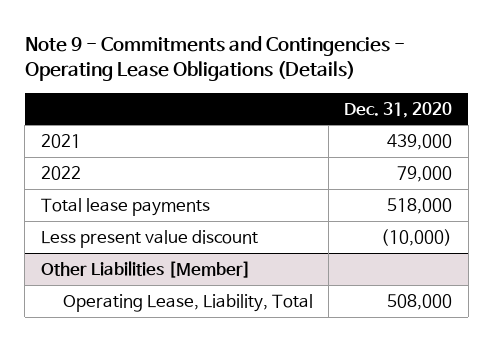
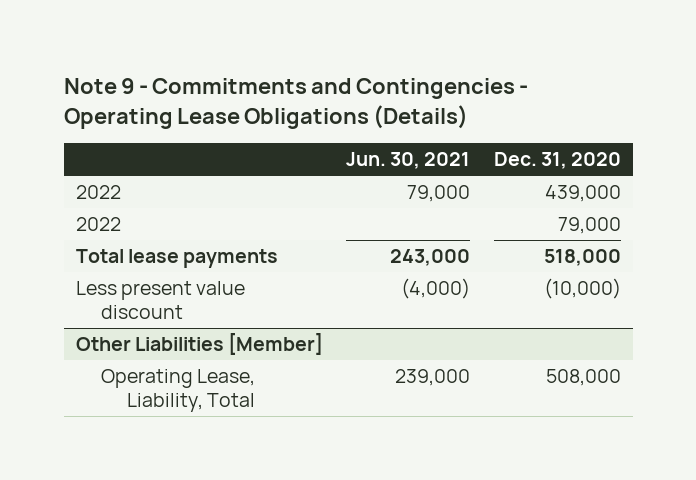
- | Dec. 31, 2020
+ | Jun. 30, 2021 | Dec. 31, 2020
- 2021 | 439,000
+ 2022 | 79,000 | 439,000

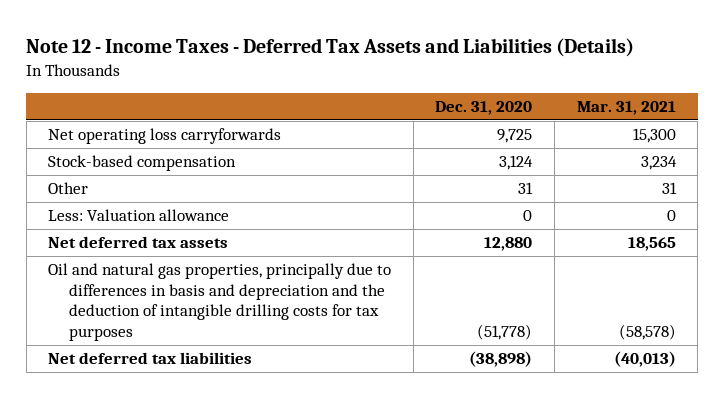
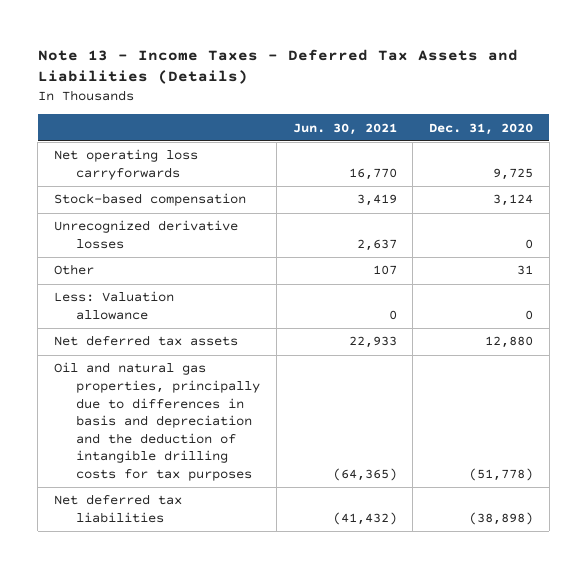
- Note 12 - Income Taxes - Deferred Tax Assets and Liabilities (Details)
+ Note 13 - Income Taxes - Deferred Tax Assets and Liabilities (Details)
- | Dec. 31, 2020 | Mar. 31, 2021
+ | Jun. 30, 2021 | Dec. 31, 2020
+ Unrecognized derivative losses | 2,637 | 0

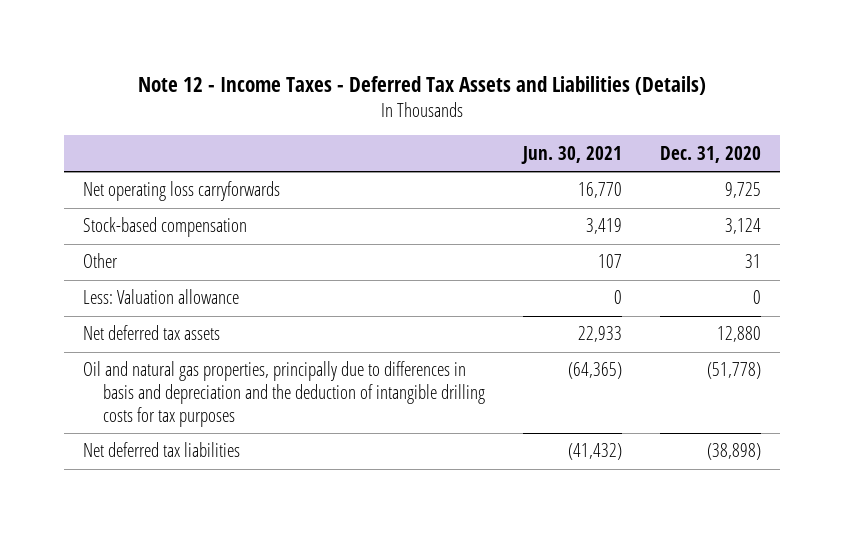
- Note 13 - Income Taxes - Deferred Tax Assets and Liabilities (Details)
+ Note 12 - Income Taxes - Deferred Tax Assets and Liabilities (Details)
- Unrecognized derivative losses | 2,637 | 0

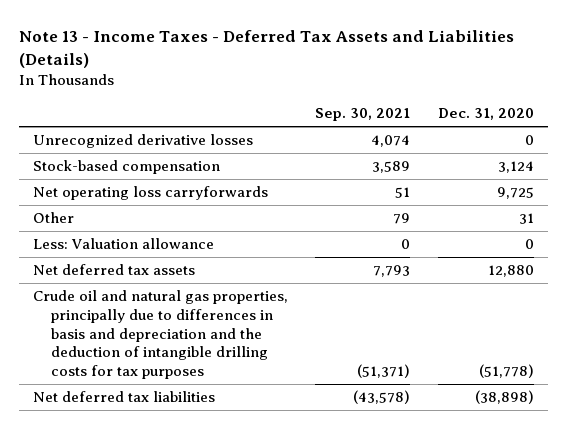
- Note 12 - Income Taxes - Deferred Tax Assets and Liabilities (Details)
+ Note 13 - Income Taxes - Deferred Tax Assets and Liabilities (Details)
- | Jun. 30, 2021 | Dec. 31, 2020
+ | Sep. 30, 2021 | Dec. 31, 2020
+ Unrecognized derivative losses | 4,074 | 0
moved down: Net operating loss carryforwards | 51 | 9,725
- Oil and natural gas properties, principally due to differences in basis and depreciation and the deduction of intangible drilling costs for tax purposes | (64,365) | (51,778)
+ Crude oil and natural gas properties, principally due to differences in basis and depreciation and the deduction of intangible drilling costs for tax purposes | (51,371) | (51,778)

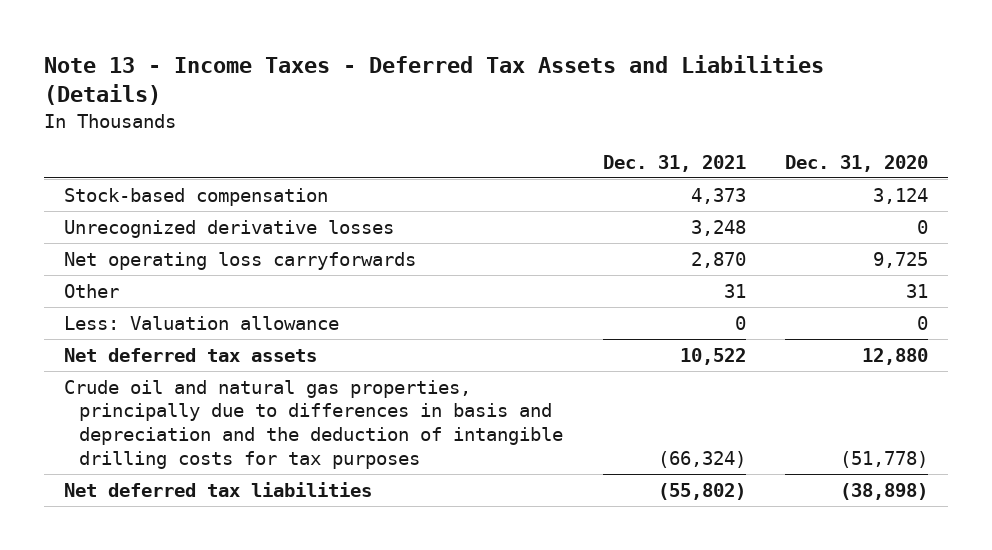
- | Sep. 30, 2021 | Dec. 31, 2020
+ | Dec. 31, 2021 | Dec. 31, 2020
moved down: Unrecognized derivative losses | 3,248 | 0

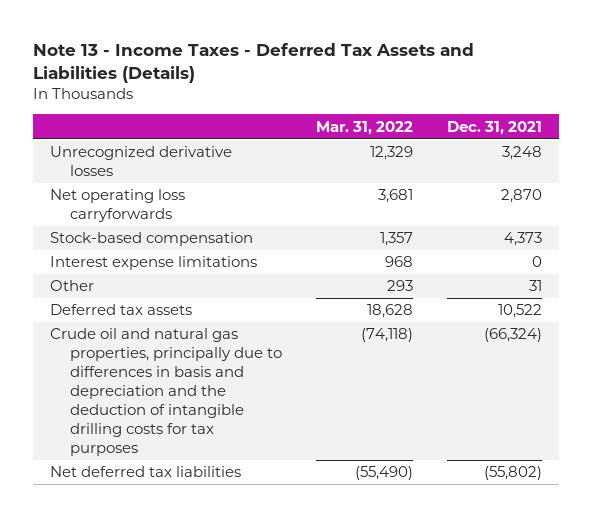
- | Dec. 31, 2021 | Dec. 31, 2020
+ | Mar. 31, 2022 | Dec. 31, 2021
moved down: Stock-based compensation | 1,357 | 4,373
+ Interest expense limitations | 968 | 0
- Less: Valuation allowance | 0 | 0
- Net deferred tax assets | 10,522 | 12,880
+ Deferred tax assets | 18,628 | 10,522

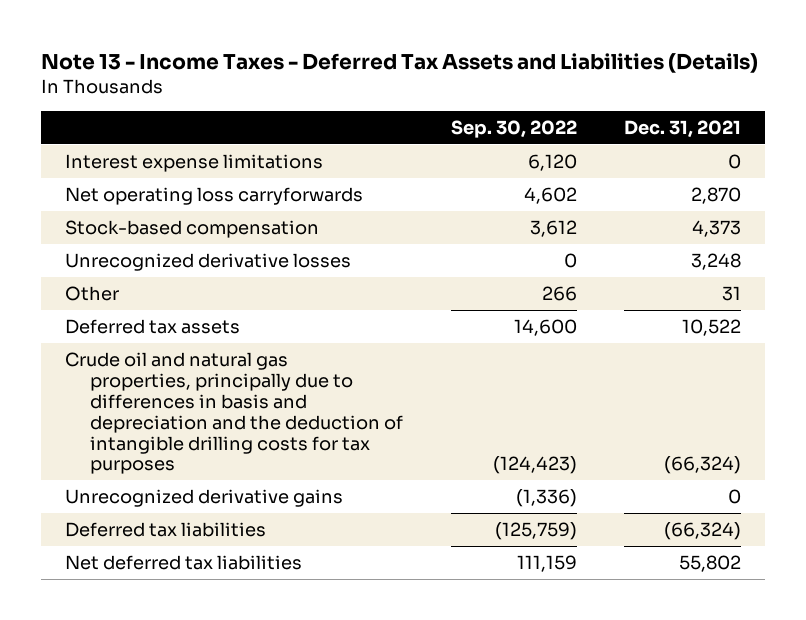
- | Mar. 31, 2022 | Dec. 31, 2021
+ | Sep. 30, 2022 | Dec. 31, 2021
moved up: Interest expense limitations | 6,120 | 0
moved down: Unrecognized derivative losses | 0 | 3,248
- Net deferred tax liabilities | (55,490) | (55,802)
+ Unrecognized derivative gains | (1,336) | 0
+ Deferred tax liabilities | (125,759) | (66,324)
+ Net deferred tax liabilities | 111,159 | 55,802

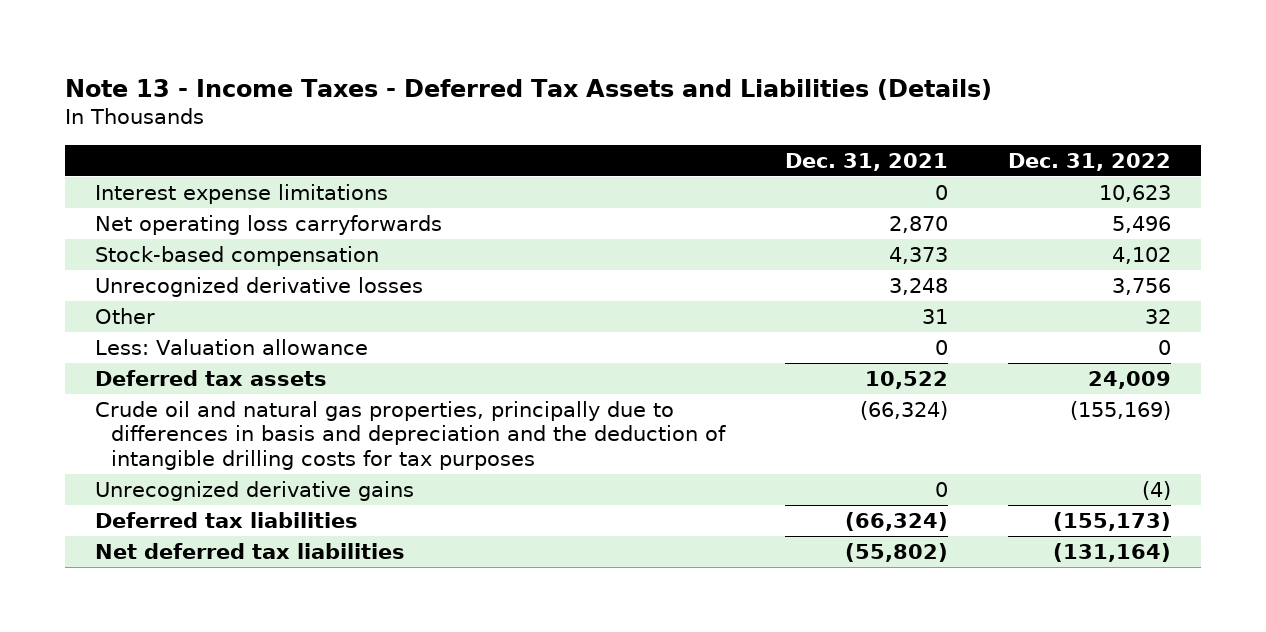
- | Sep. 30, 2022 | Dec. 31, 2021
+ | Dec. 31, 2021 | Dec. 31, 2022
+ Less: Valuation allowance | 0 | 0
- Net deferred tax liabilities | 111,159 | 55,802
+ Net deferred tax liabilities | (55,802) | (131,164)

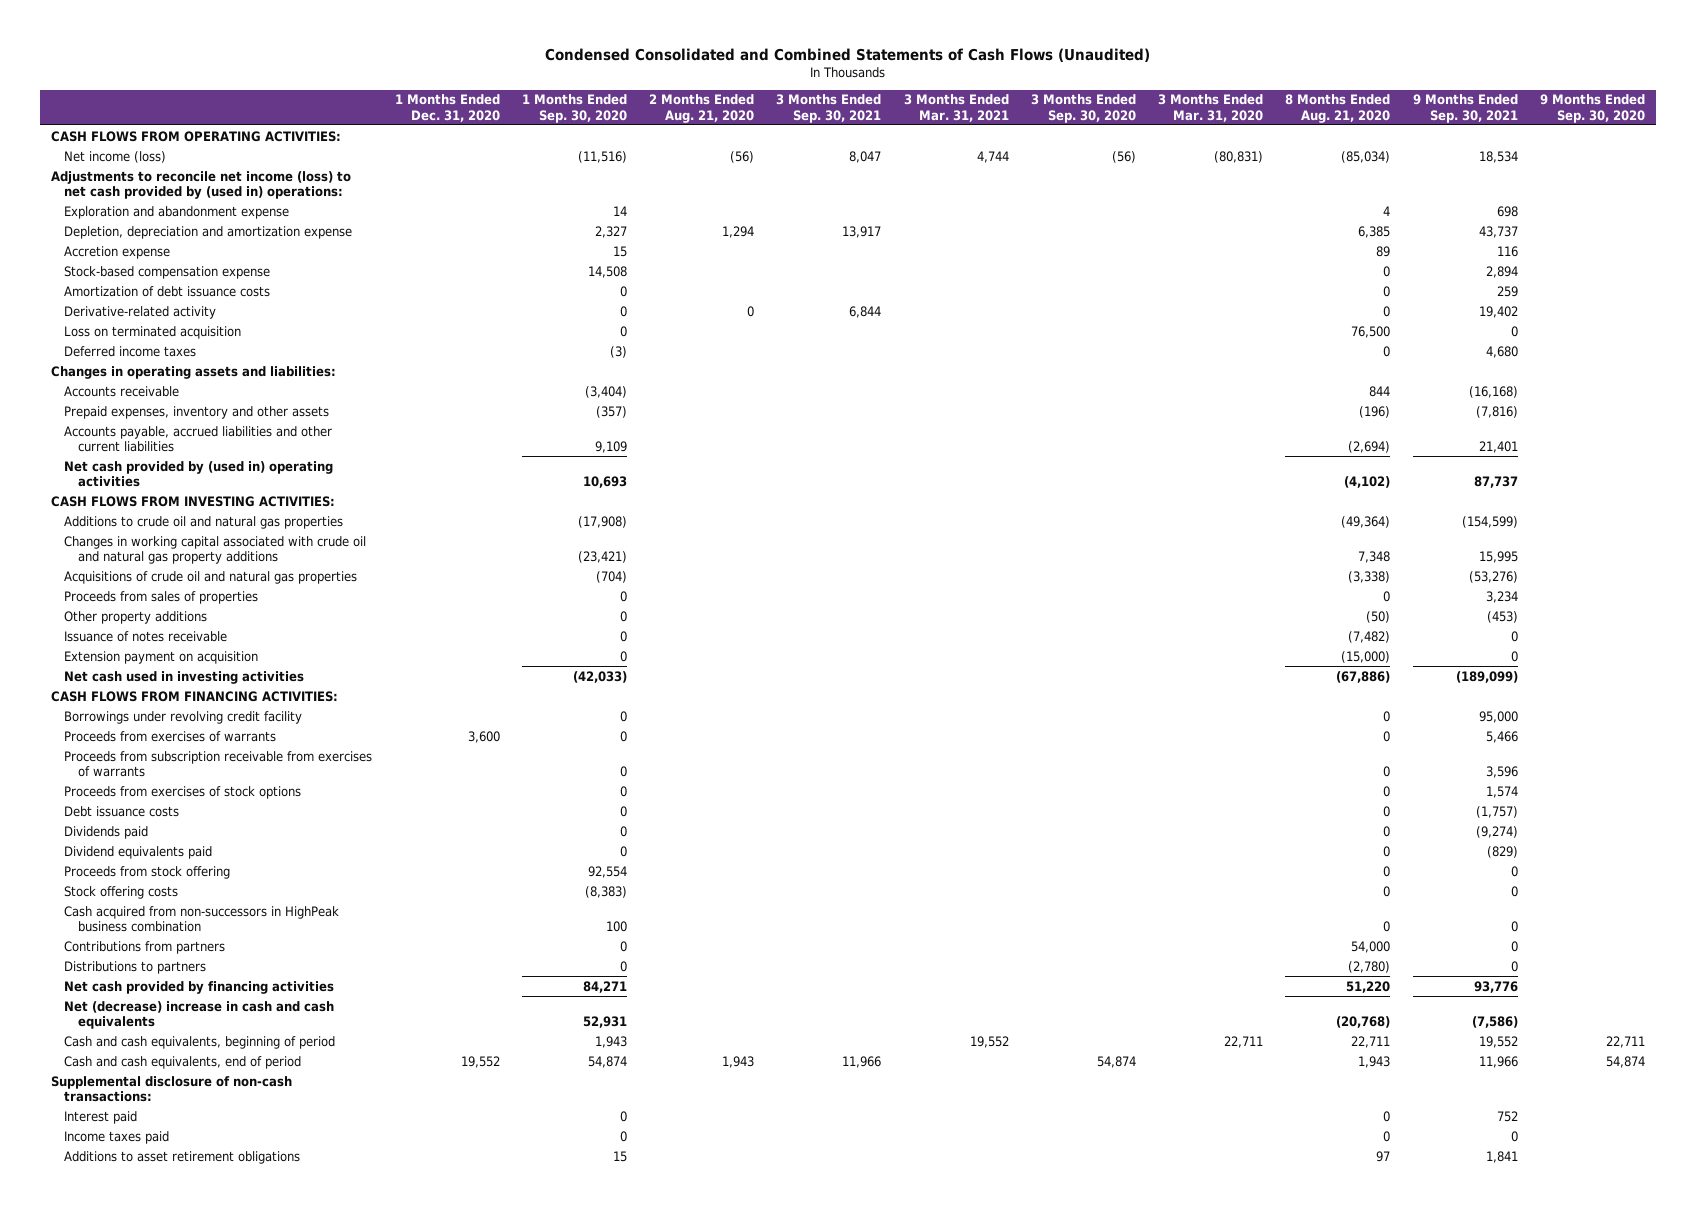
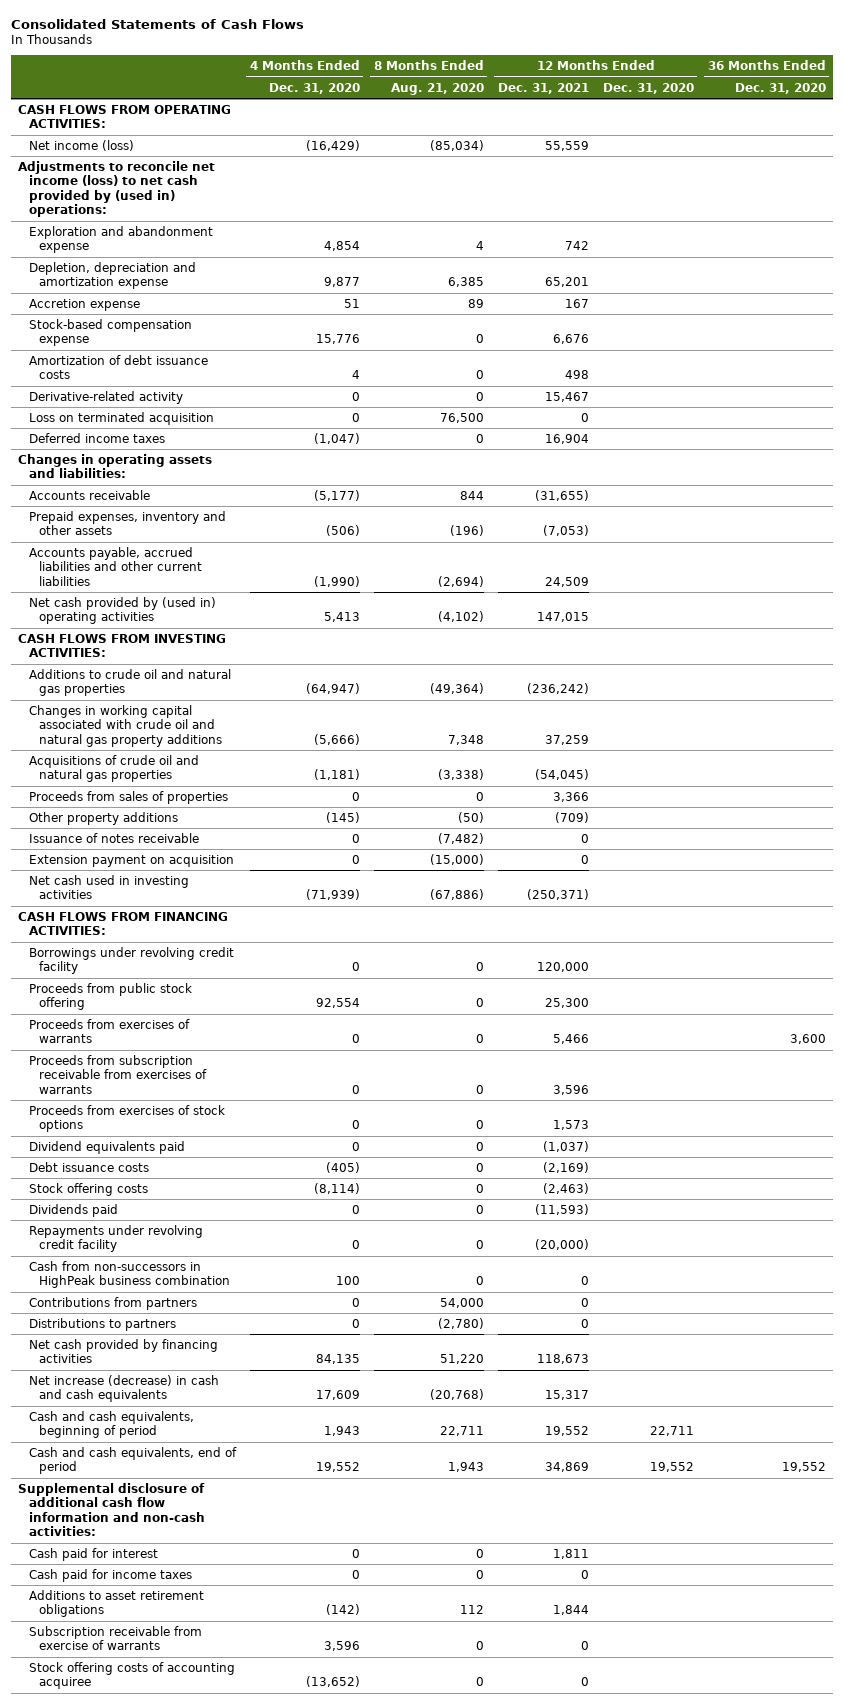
- Condensed Consolidated and Combined Statements of Cash Flows (Unaudited)
+ Consolidated Statements of Cash Flows
- | 1 Months Ended Dec. 31, 2020 | 1 Months Ended Sep. 30, 2020 | 2 Months Ended Aug. 21, 2020 | 3 Months Ended Sep. 30, 2021 | 3 Months Ended Mar. 31, 2021 | 3 Months Ended Sep. 30, 2020 | 3 Months Ended Mar. 31, 2020 | 8 Months Ended Aug. 21, 2020 | 9 Months Ended Sep. 30, 2021 | 9 Months Ended Sep. 30, 2020
+ | 4 Months Ended Dec. 31, 2020 | 8 Months Ended Aug. 21, 2020 | 12 Months Ended Dec. 31, 2021 | 12 Months Ended Dec. 31, 2020 | 36 Months Ended Dec. 31, 2020
+ Proceeds from public stock offering | 92,554 | 0 | 25,300 | |
- Proceeds from stock offering | | 92,554 | | | | | | 0 | 0 |
moved down: Debt issuance costs | (405) | 0 | (2,169) | |
- Cash acquired from non-successors in HighPeak business combination | | 100 | | | | | | 0 | 0 |
moved down: Dividends paid | 0 | 0 | (11,593) | |
+ Repayments under revolving credit facility | 0 | 0 | (20,000) | |
+ Cash from non-successors in HighPeak business combination | 100 | 0 | 0 | |
- Net (decrease) increase in cash and cash equivalents | | 52,931 | | | | | | (20,768) | (7,586) |
+ Net increase (decrease) in cash and cash equivalents | 17,609 | (20,768) | 15,317 | |
- Supplemental disclosure of non-cash transactions:
- Interest paid | | 0 | | | | | | 0 | 752 |
- Income taxes paid | | 0 | | | | | | 0 | 0 |
- Additions to asset retirement obligations | | 15 | | | | | | 97 | 1,841 |
+ Supplemental disclosure of additional cash flow information and non-cash activities:
+ Cash paid for interest | 0 | 0 | 1,811 | |
+ Cash paid for income taxes | 0 | 0 | 0 | |
+ Additions to asset retirement obligations | (142) | 112 | 1,844 | |
+ Subscription receivable from exercise of warrants | 3,596 | 0 | 0 | |
+ Stock offering costs of accounting acquiree | (13,652) | 0 | 0 | |

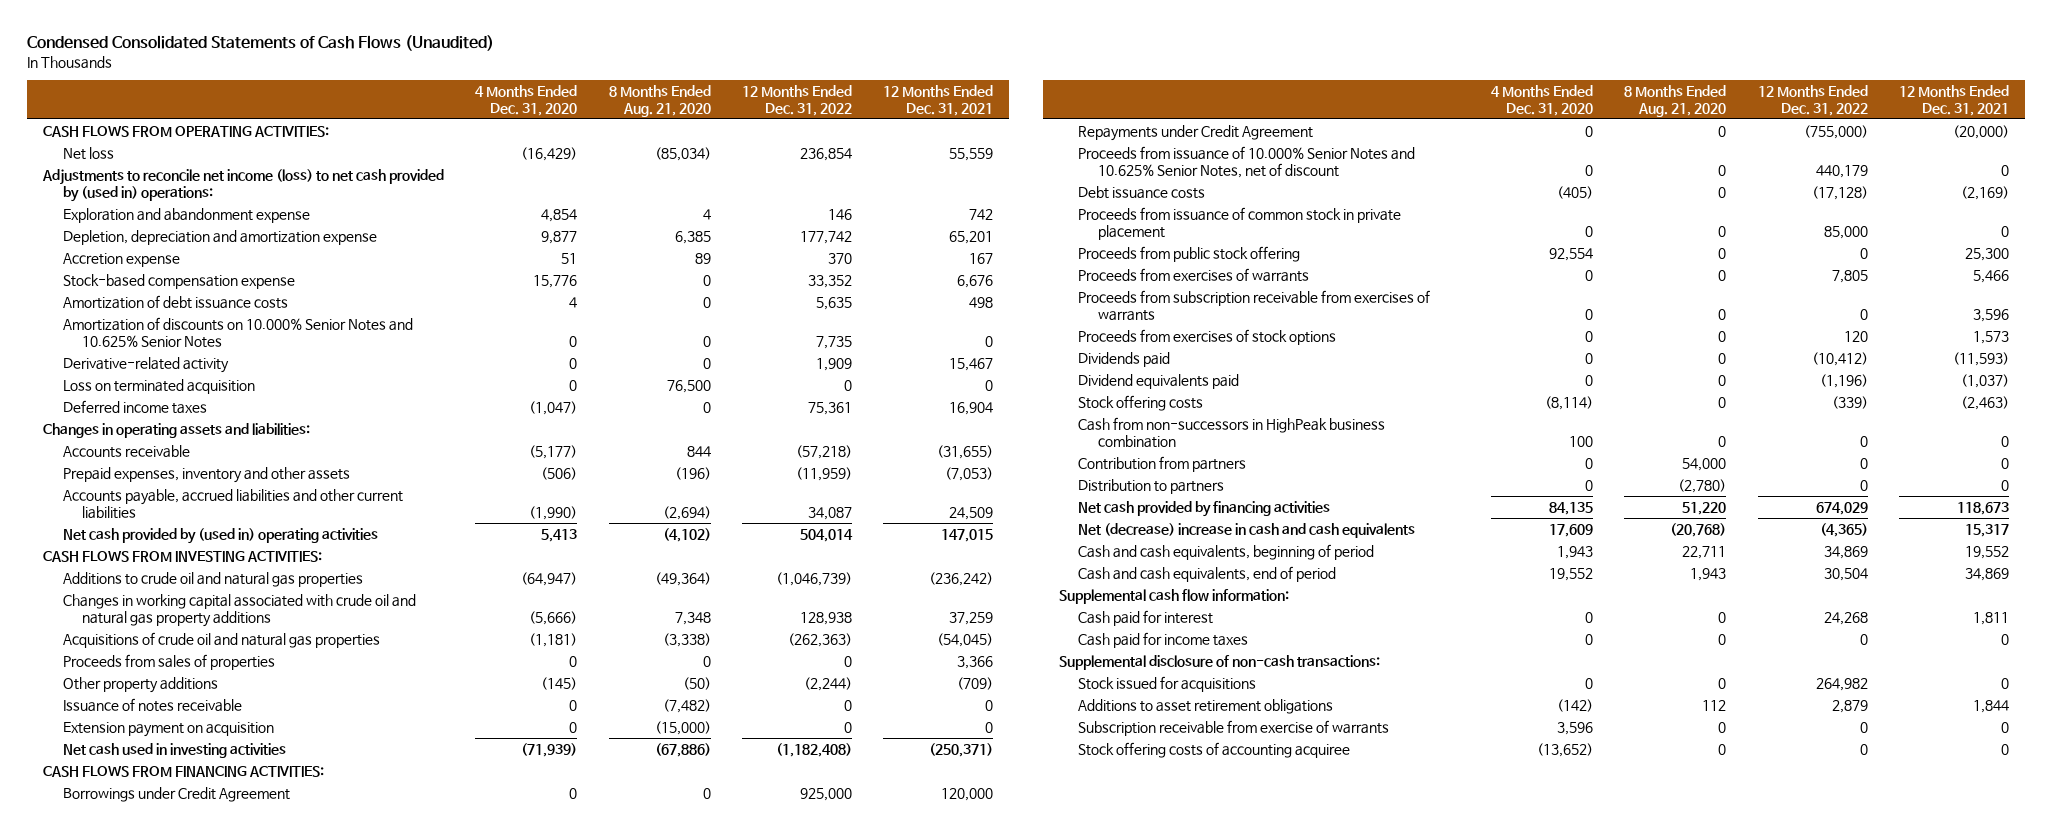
- Consolidated Statements of Cash Flows
+ Condensed Consolidated Statements of Cash Flows (Unaudited)
- | 4 Months Ended Dec. 31, 2020 | 8 Months Ended Aug. 21, 2020 | 12 Months Ended Dec. 31, 2021 | 12 Months Ended Dec. 31, 2020 | 36 Months Ended Dec. 31, 2020
+ | 4 Months Ended Dec. 31, 2020 | 8 Months Ended Aug. 21, 2020 | 12 Months Ended Dec. 31, 2022 | 12 Months Ended Dec. 31, 2021
- Net income (loss) | (16,429) | (85,034) | 55,559 | |
+ Net loss | (16,429) | (85,034) | 236,854 | 55,559
+ Amortization of discounts on 10.000% Senior Notes and 10.625% Senior Notes | 0 | 0 | 7,735 | 0
- Borrowings under revolving credit facility | 0 | 0 | 120,000 | |
+ Borrowings under Credit Agreement | 0 | 0 | 925,000 | 120,000
+ Repayments under Credit Agreement | 0 | 0 | (755,000) | (20,000)
+ Proceeds from issuance of 10.000% Senior Notes and 10.625% Senior Notes, net of discount | 0 | 0 | 440,179 | 0
moved up: Debt issuance costs | (405) | 0 | (17,128) | (2,169)
+ Proceeds from issuance of common stock in private placement | 0 | 0 | 85,000 | 0
moved up: Dividends paid | 0 | 0 | (10,412) | (11,593)
- Repayments under revolving credit facility | 0 | 0 | (20,000) | |
- Contributions from partners | 0 | 54,000 | 0 | |
- Distributions to partners | 0 | (2,780) | 0 | |
+ Contribution from partners | 0 | 54,000 | 0 | 0
+ Distribution to partners | 0 | (2,780) | 0 | 0
- Net increase (decrease) in cash and cash equivalents | 17,609 | (20,768) | 15,317 | |
+ Net (decrease) increase in cash and cash equivalents | 17,609 | (20,768) | (4,365) | 15,317
- Supplemental disclosure of additional cash flow information and non-cash activities:
+ Supplemental cash flow information:
+ Supplemental disclosure of non-cash transactions:
+ Stock issued for acquisitions | 0 | 0 | 264,982 | 0

